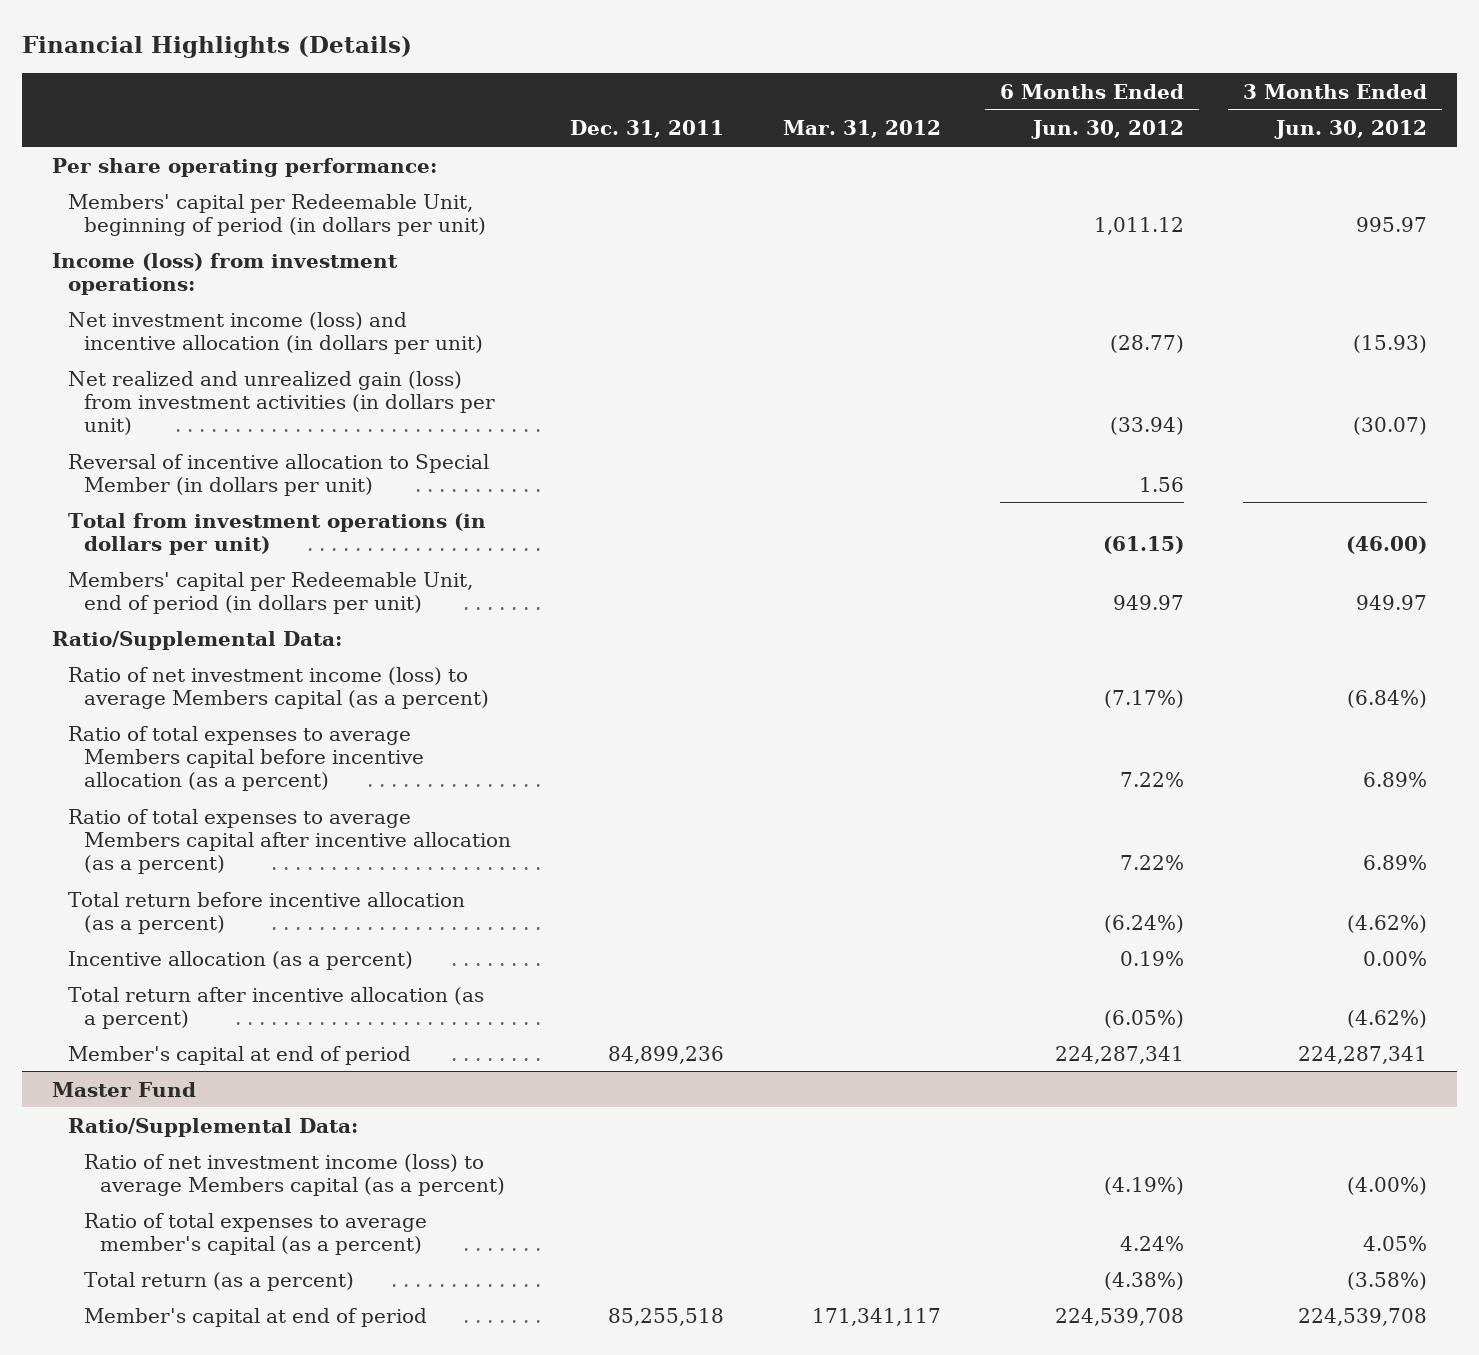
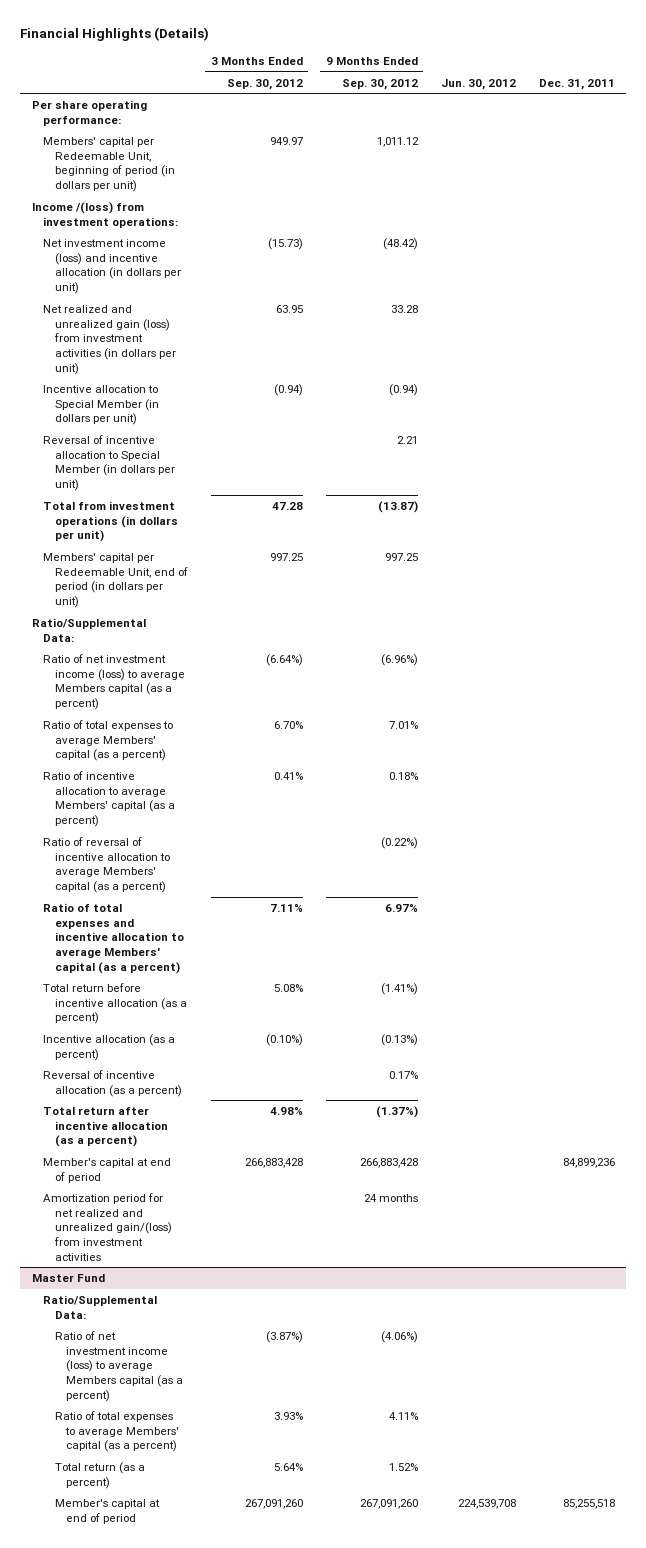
- | Dec. 31, 2011 | Mar. 31, 2012 | 6 Months Ended Jun. 30, 2012 | 3 Months Ended Jun. 30, 2012
+ | 3 Months Ended Sep. 30, 2012 | 9 Months Ended Sep. 30, 2012 | Jun. 30, 2012 | Dec. 31, 2011
- Income (loss) from investment operations:
+ Income /(loss) from investment operations:
+ Incentive allocation to Special Member (in dollars per unit) | (0.94) | (0.94) | |
- Ratio of total expenses to average Members capital before incentive allocation (as a percent) | | | 7.22% | 6.89%
- Ratio of total expenses to average Members capital after incentive allocation (as a percent) | | | 7.22% | 6.89%
+ Ratio of total expenses to average Members' capital (as a percent) | 6.70% | 7.01% | |
+ Ratio of incentive allocation to average Members' capital (as a percent) | 0.41% | 0.18% | |
+ Ratio of reversal of incentive allocation to average Members' capital (as a percent) | | (0.22%) | |
+ Ratio of total expenses and incentive allocation to average Members' capital (as a percent) | 7.11% | 6.97% | |
+ Reversal of incentive allocation (as a percent) | | 0.17% | |
+ Amortization period for net realized and unrealized gain/(loss) from investment activities | | 24 months | |
@ Master Fund
- Ratio of total expenses to average member's capital (as a percent) | | | 4.24% | 4.05%
+ Ratio of total expenses to average Members' capital (as a percent) | 3.93% | 4.11% | |

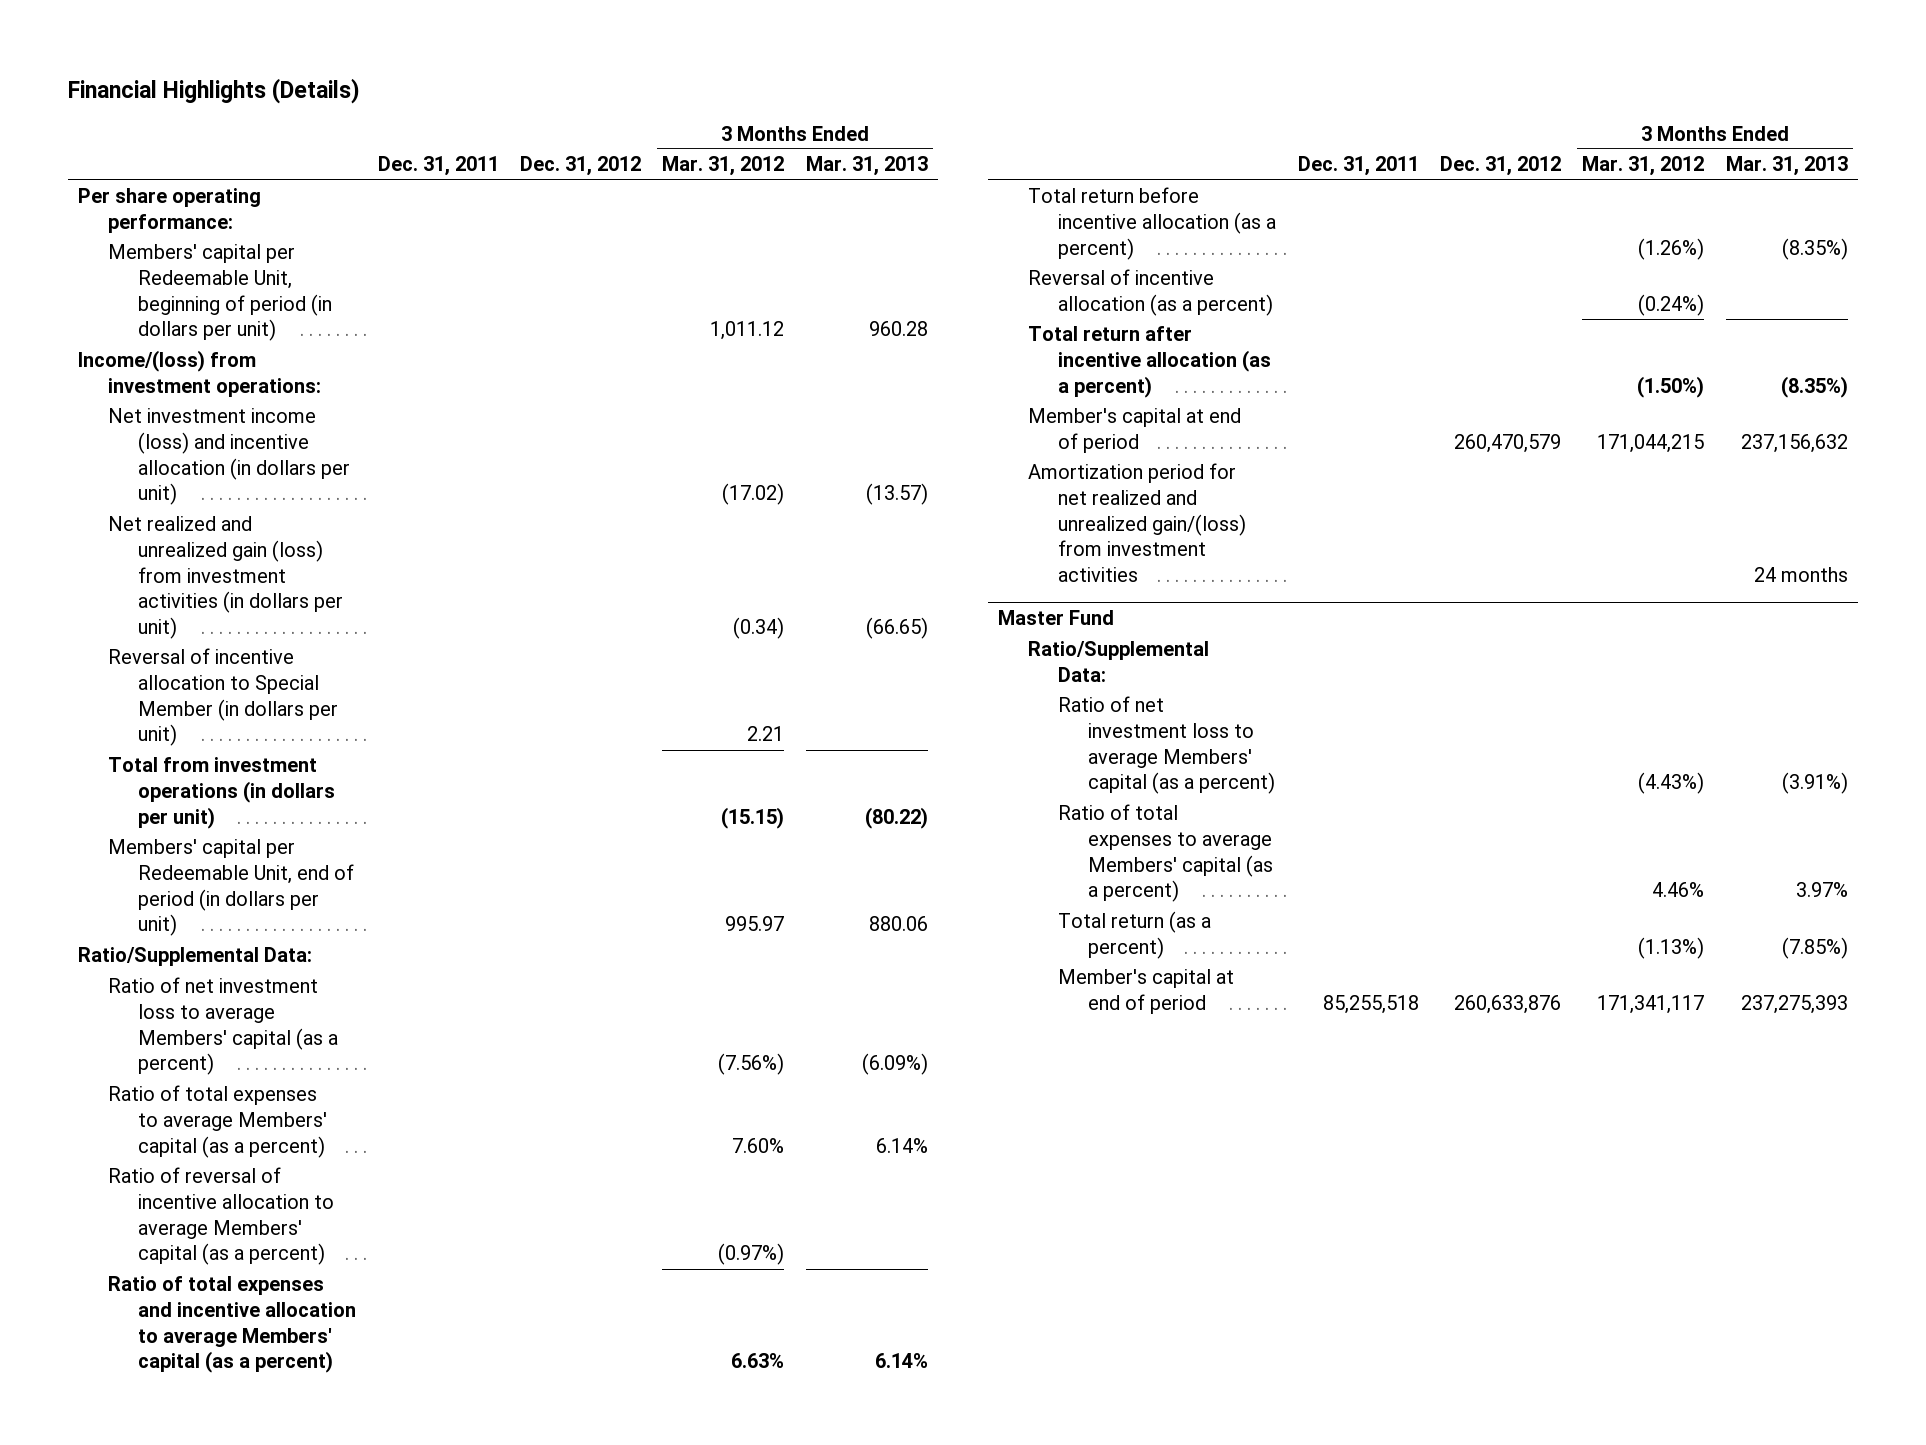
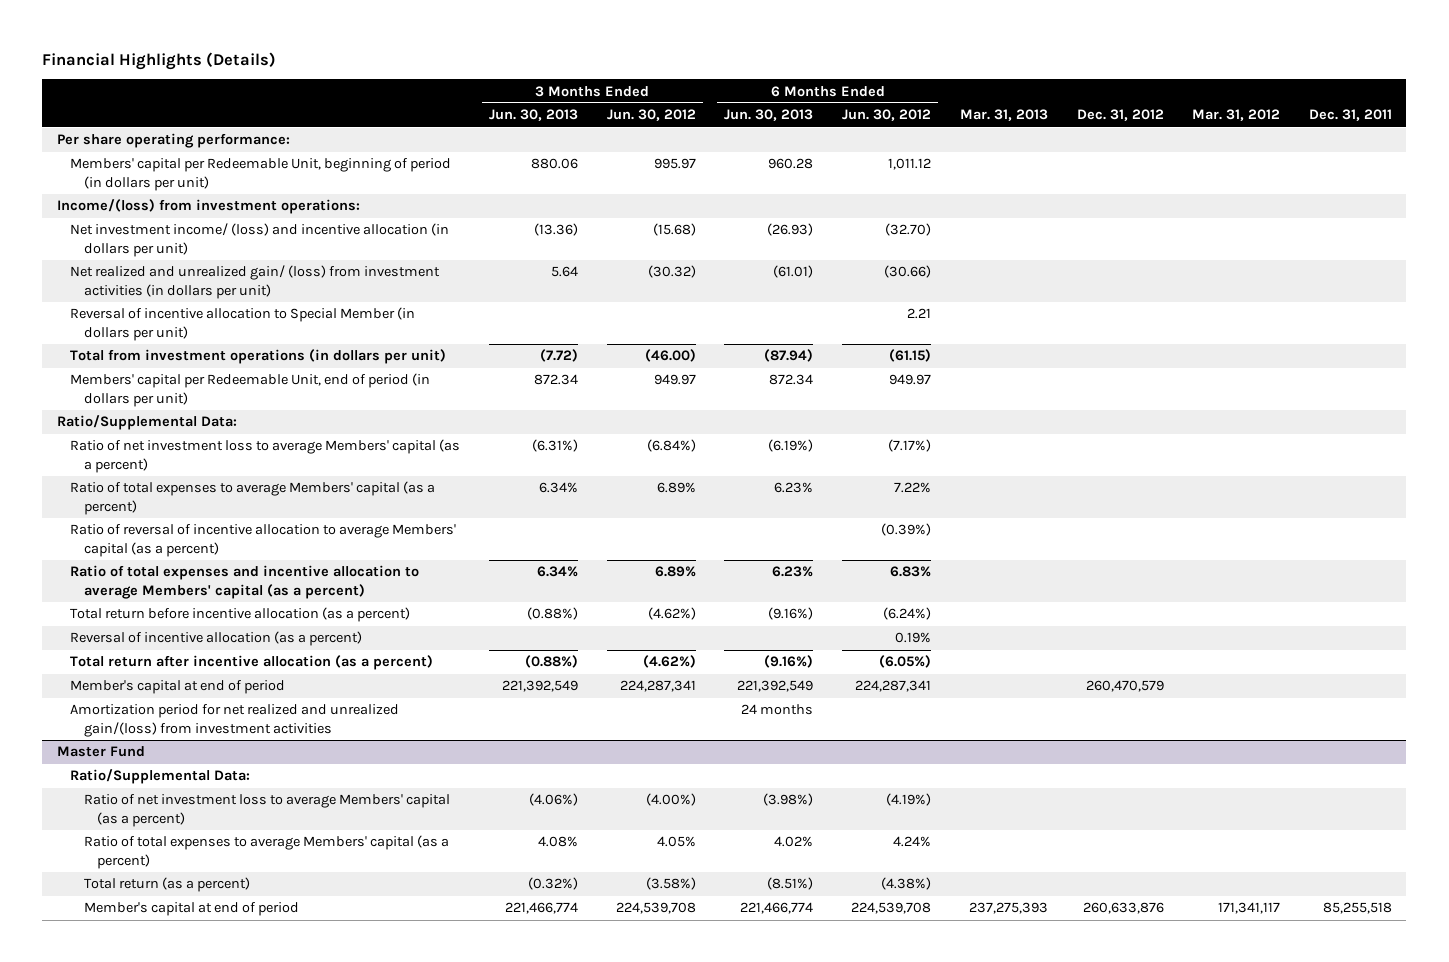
- | Dec. 31, 2011 | Dec. 31, 2012 | 3 Months Ended Mar. 31, 2012 | 3 Months Ended Mar. 31, 2013
+ | 3 Months Ended Jun. 30, 2013 | 3 Months Ended Jun. 30, 2012 | 6 Months Ended Jun. 30, 2013 | 6 Months Ended Jun. 30, 2012 | Mar. 31, 2013 | Dec. 31, 2012 | Mar. 31, 2012 | Dec. 31, 2011
- Net investment income (loss) and incentive allocation (in dollars per unit) | | | (17.02) | (13.57)
- Net realized and unrealized gain (loss) from investment activities (in dollars per unit) | | | (0.34) | (66.65)
+ Net investment income/ (loss) and incentive allocation (in dollars per unit) | (13.36) | (15.68) | (26.93) | (32.70) | | | |
+ Net realized and unrealized gain/ (loss) from investment activities (in dollars per unit) | 5.64 | (30.32) | (61.01) | (30.66) | | | |

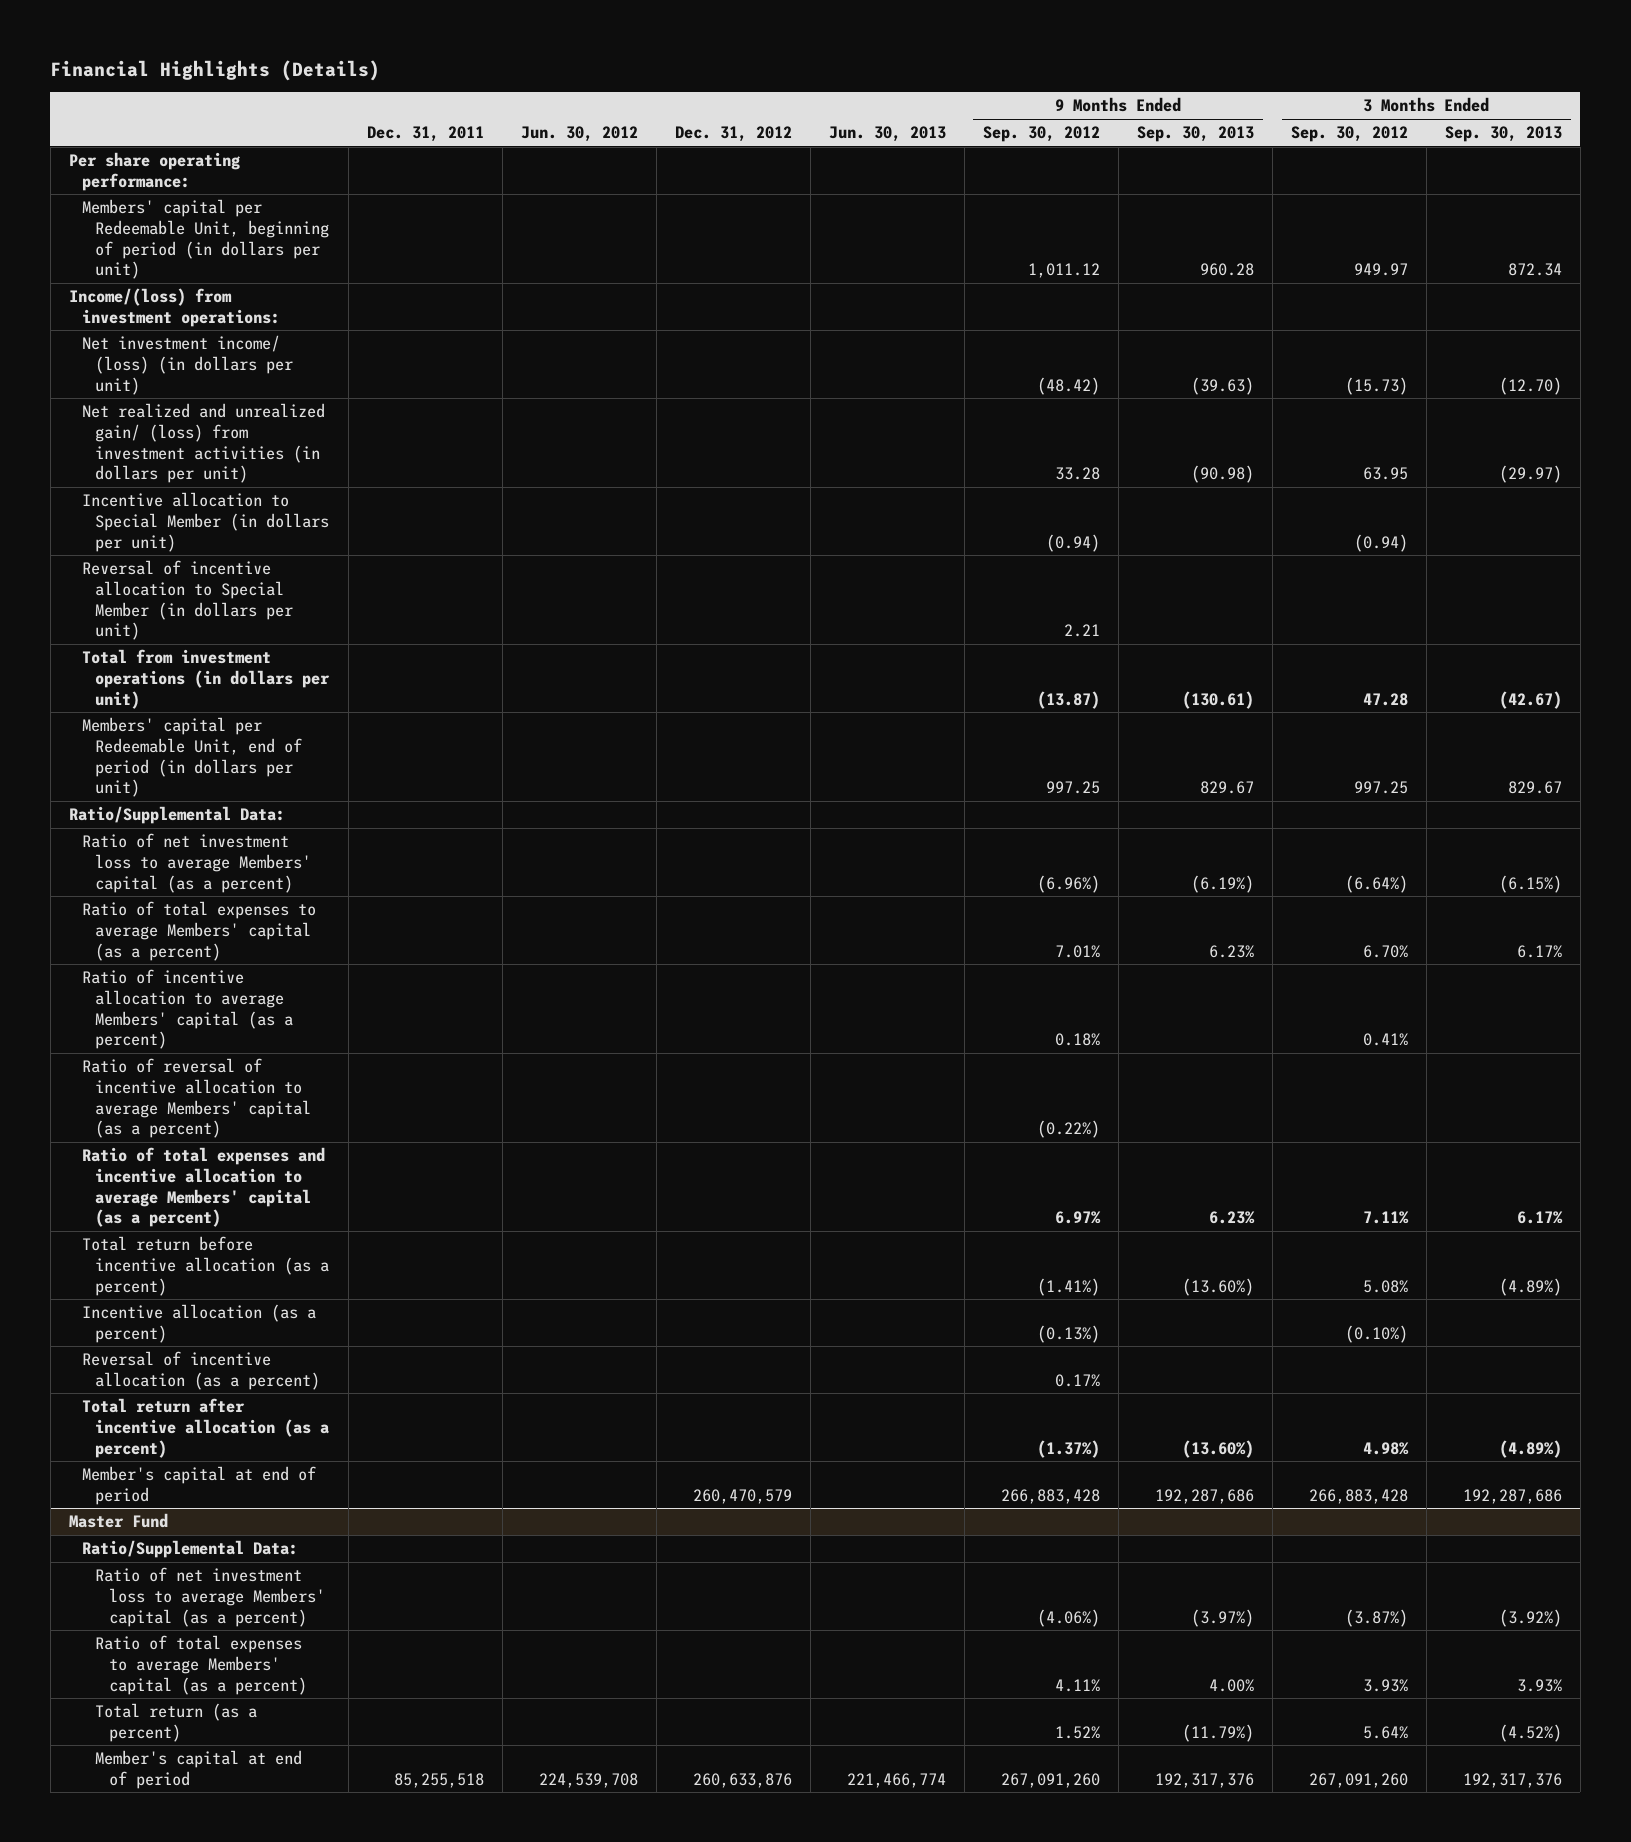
- | 3 Months Ended Jun. 30, 2013 | 3 Months Ended Jun. 30, 2012 | 6 Months Ended Jun. 30, 2013 | 6 Months Ended Jun. 30, 2012 | Mar. 31, 2013 | Dec. 31, 2012 | Mar. 31, 2012 | Dec. 31, 2011
+ | Dec. 31, 2011 | Jun. 30, 2012 | Dec. 31, 2012 | Jun. 30, 2013 | 9 Months Ended Sep. 30, 2012 | 9 Months Ended Sep. 30, 2013 | 3 Months Ended Sep. 30, 2012 | 3 Months Ended Sep. 30, 2013
- Net investment income/ (loss) and incentive allocation (in dollars per unit) | (13.36) | (15.68) | (26.93) | (32.70) | | | |
+ Net investment income/ (loss) (in dollars per unit) | | | | | (48.42) | (39.63) | (15.73) | (12.70)
+ Incentive allocation to Special Member (in dollars per unit) | | | | | (0.94) | | (0.94) |
+ Ratio of incentive allocation to average Members' capital (as a percent) | | | | | 0.18% | | 0.41% |
+ Incentive allocation (as a percent) | | | | | (0.13%) | | (0.10%) |
- Amortization period for net realized and unrealized gain/(loss) from investment activities | | | 24 months | | | | |

